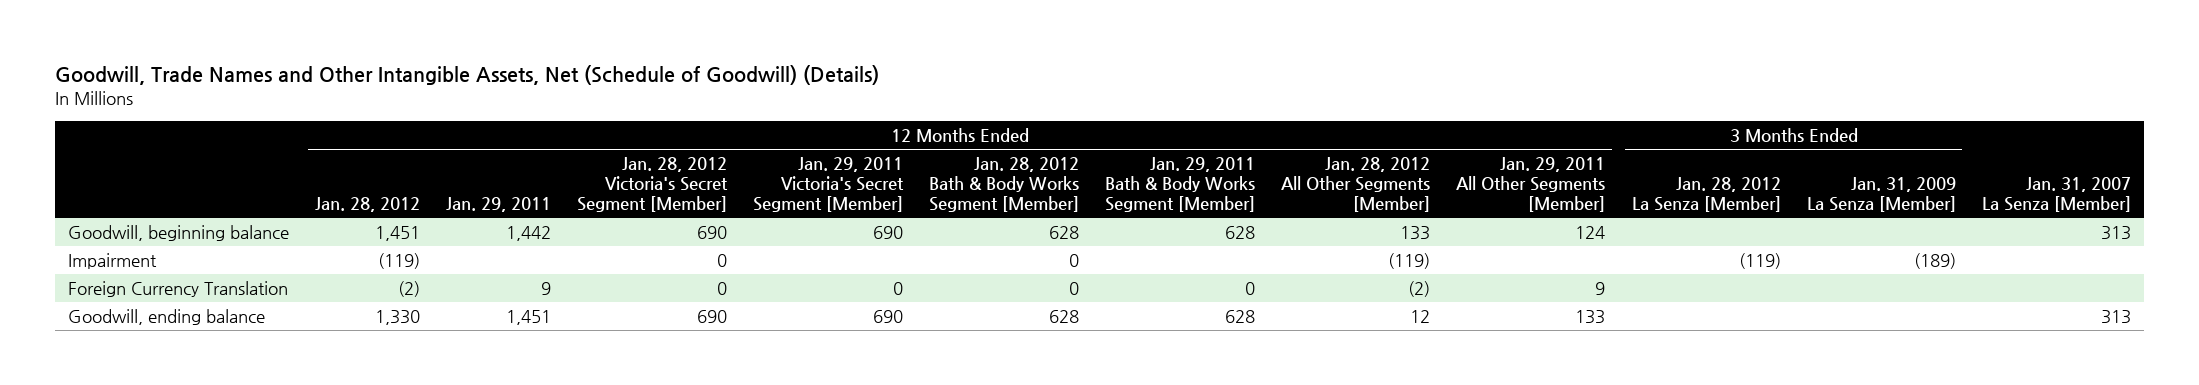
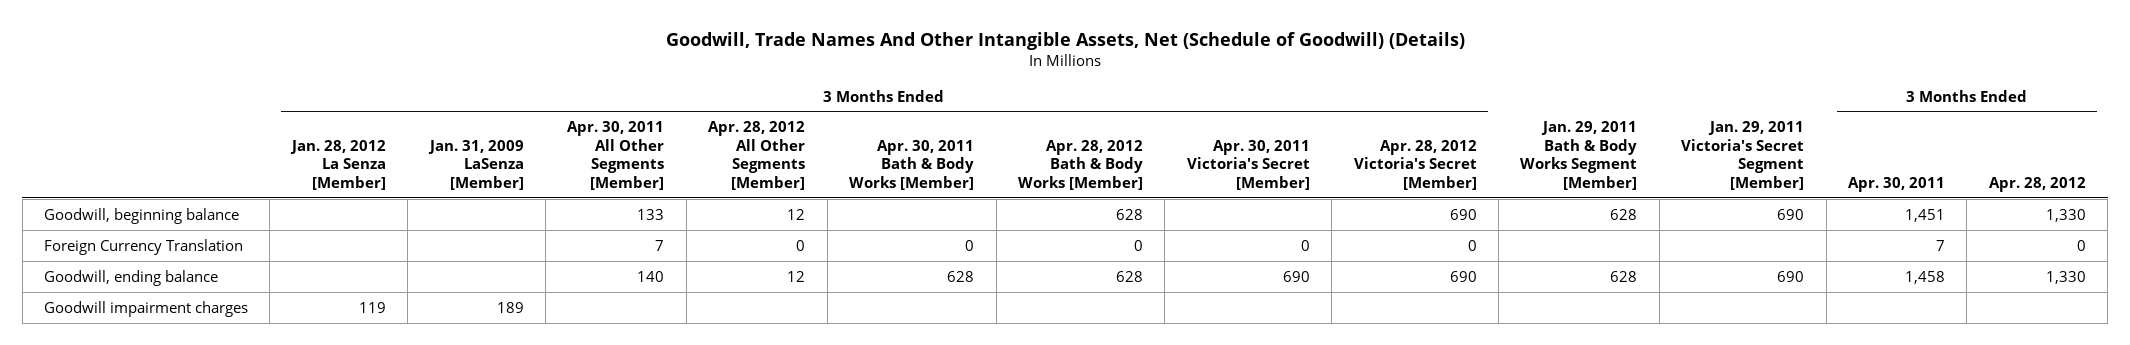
- Goodwill, Trade Names and Other Intangible Assets, Net (Schedule of Goodwill) (Details)
+ Goodwill, Trade Names And Other Intangible Assets, Net (Schedule of Goodwill) (Details)
- | 12 Months Ended Jan. 28, 2012 | 12 Months Ended Jan. 29, 2011 | 12 Months Ended Jan. 28, 2012 Victoria's Secret Segment [Member] | 12 Months Ended Jan. 29, 2011 Victoria's Secret Segment [Member] | 12 Months Ended Jan. 28, 2012 Bath & Body Works Segment [Member] | 12 Months Ended Jan. 29, 2011 Bath & Body Works Segment [Member] | 12 Months Ended Jan. 28, 2012 All Other Segments [Member] | 12 Months Ended Jan. 29, 2011 All Other Segments [Member] | 3 Months Ended Jan. 28, 2012 La Senza [Member] | 3 Months Ended Jan. 31, 2009 La Senza [Member] | Jan. 31, 2007 La Senza [Member]
+ | 3 Months Ended Jan. 28, 2012 La Senza [Member] | 3 Months Ended Jan. 31, 2009 LaSenza [Member] | 3 Months Ended Apr. 30, 2011 All Other Segments [Member] | 3 Months Ended Apr. 28, 2012 All Other Segments [Member] | 3 Months Ended Apr. 30, 2011 Bath & Body Works [Member] | 3 Months Ended Apr. 28, 2012 Bath & Body Works [Member] | 3 Months Ended Apr. 30, 2011 Victoria's Secret [Member] | 3 Months Ended Apr. 28, 2012 Victoria's Secret [Member] | Jan. 29, 2011 Bath & Body Works Segment [Member] | Jan. 29, 2011 Victoria's Secret Segment [Member] | 3 Months Ended Apr. 30, 2011 | 3 Months Ended Apr. 28, 2012
- Impairment | (119) | | 0 | | 0 | | (119) | | (119) | (189) |
+ Goodwill impairment charges | 119 | 189 | | | | | | | | | |

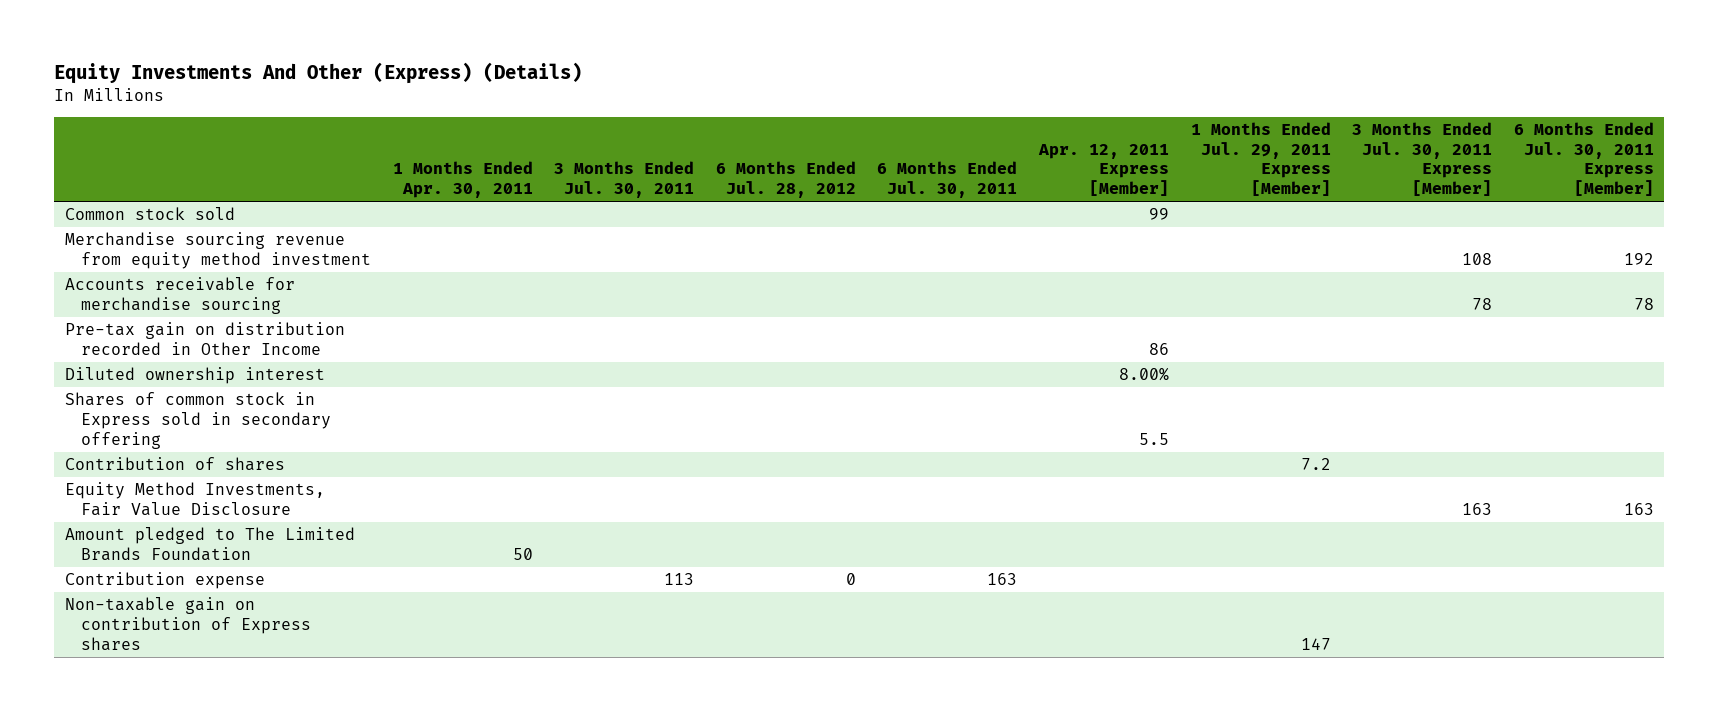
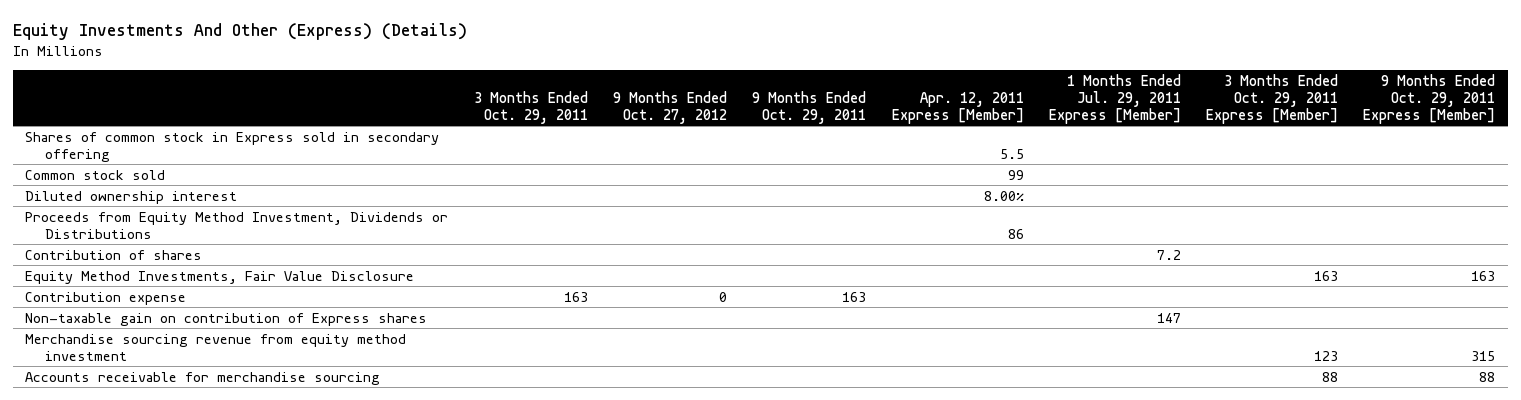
- | 1 Months Ended Apr. 30, 2011 | 3 Months Ended Jul. 30, 2011 | 6 Months Ended Jul. 28, 2012 | 6 Months Ended Jul. 30, 2011 | Apr. 12, 2011 Express [Member] | 1 Months Ended Jul. 29, 2011 Express [Member] | 3 Months Ended Jul. 30, 2011 Express [Member] | 6 Months Ended Jul. 30, 2011 Express [Member]
+ | 3 Months Ended Oct. 29, 2011 | 9 Months Ended Oct. 27, 2012 | 9 Months Ended Oct. 29, 2011 | Apr. 12, 2011 Express [Member] | 1 Months Ended Jul. 29, 2011 Express [Member] | 3 Months Ended Oct. 29, 2011 Express [Member] | 9 Months Ended Oct. 29, 2011 Express [Member]
moved up: Shares of common stock in Express sold in secondary offering | | | | 5.5 | | |
- Pre-tax gain on distribution recorded in Other Income | | | | | 86 | | |
+ Proceeds from Equity Method Investment, Dividends or Distributions | | | | 86 | | |
- Amount pledged to The Limited Brands Foundation | 50 | | | | | | |
moved down: Merchandise sourcing revenue from equity method investment | | | | | | 123 | 315
moved down: Accounts receivable for merchandise sourcing | | | | | | 88 | 88

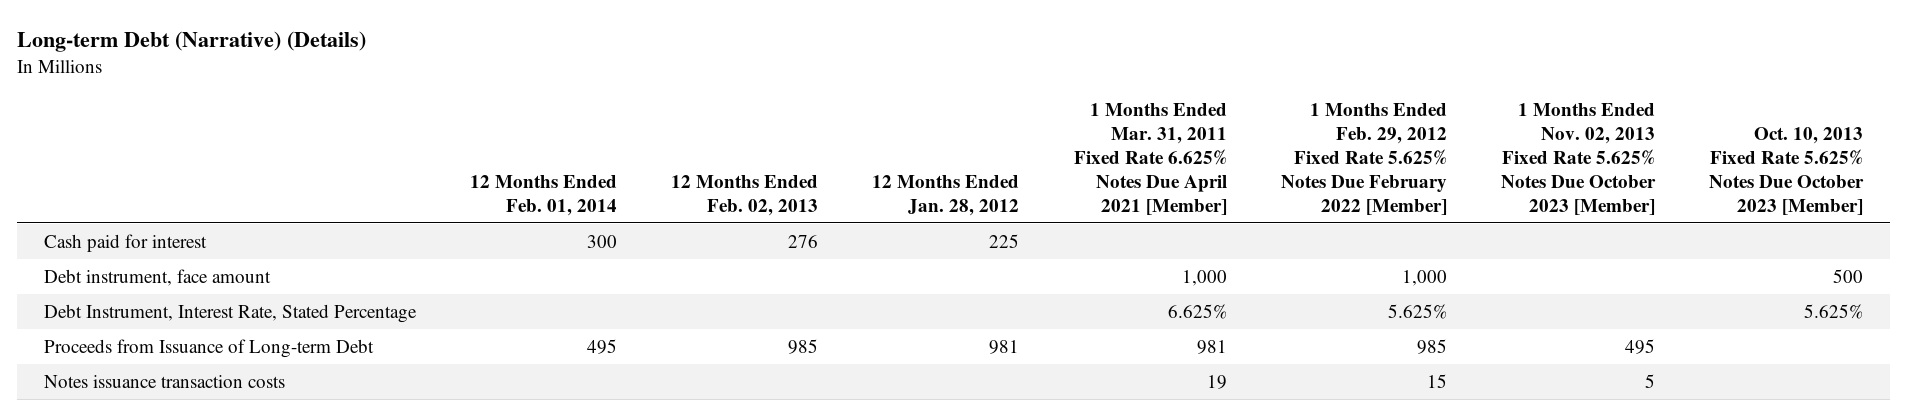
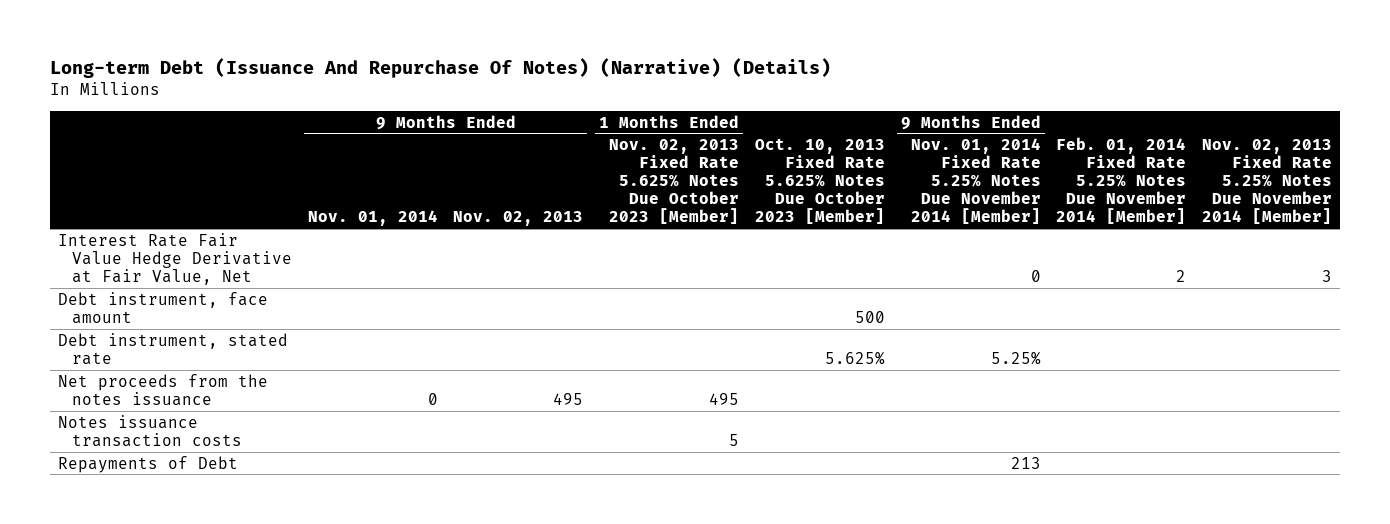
- Long-term Debt (Narrative) (Details)
+ Long-term Debt (Issuance And Repurchase Of Notes) (Narrative) (Details)
- | 12 Months Ended Feb. 01, 2014 | 12 Months Ended Feb. 02, 2013 | 12 Months Ended Jan. 28, 2012 | 1 Months Ended Mar. 31, 2011 Fixed Rate 6.625% Notes Due April 2021 [Member] | 1 Months Ended Feb. 29, 2012 Fixed Rate 5.625% Notes Due February 2022 [Member] | 1 Months Ended Nov. 02, 2013 Fixed Rate 5.625% Notes Due October 2023 [Member] | Oct. 10, 2013 Fixed Rate 5.625% Notes Due October 2023 [Member]
+ | 9 Months Ended Nov. 01, 2014 | 9 Months Ended Nov. 02, 2013 | 1 Months Ended Nov. 02, 2013 Fixed Rate 5.625% Notes Due October 2023 [Member] | Oct. 10, 2013 Fixed Rate 5.625% Notes Due October 2023 [Member] | 9 Months Ended Nov. 01, 2014 Fixed Rate 5.25% Notes Due November 2014 [Member] | Feb. 01, 2014 Fixed Rate 5.25% Notes Due November 2014 [Member] | Nov. 02, 2013 Fixed Rate 5.25% Notes Due November 2014 [Member]
- Cash paid for interest | 300 | 276 | 225 | | | |
+ Interest Rate Fair Value Hedge Derivative at Fair Value, Net | | | | | 0 | 2 | 3
- Debt Instrument, Interest Rate, Stated Percentage | | | | 6.625% | 5.625% | | 5.625%
- Proceeds from Issuance of Long-term Debt | 495 | 985 | 981 | 981 | 985 | 495 |
+ Debt instrument, stated rate | | | | 5.625% | 5.25% | |
+ Net proceeds from the notes issuance | 0 | 495 | 495 | | | |
+ Repayments of Debt | | | | | 213 | |

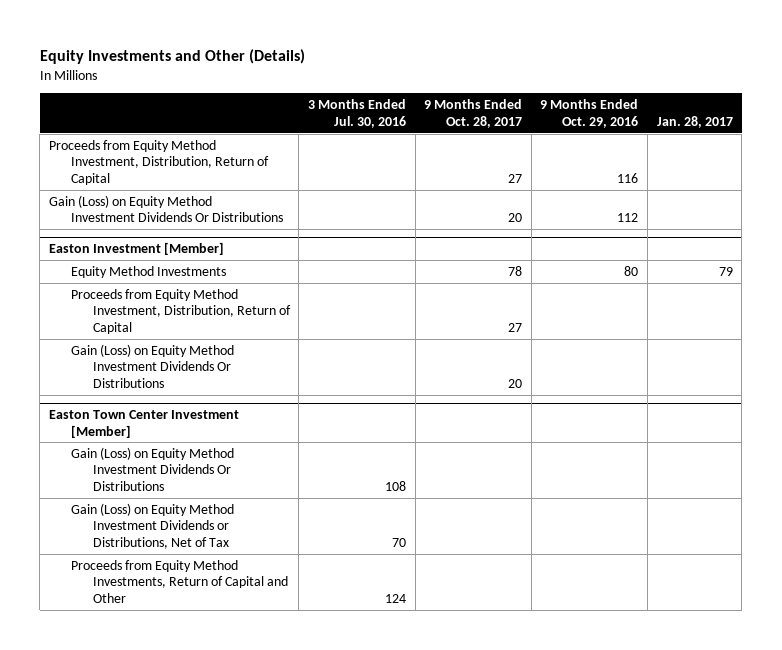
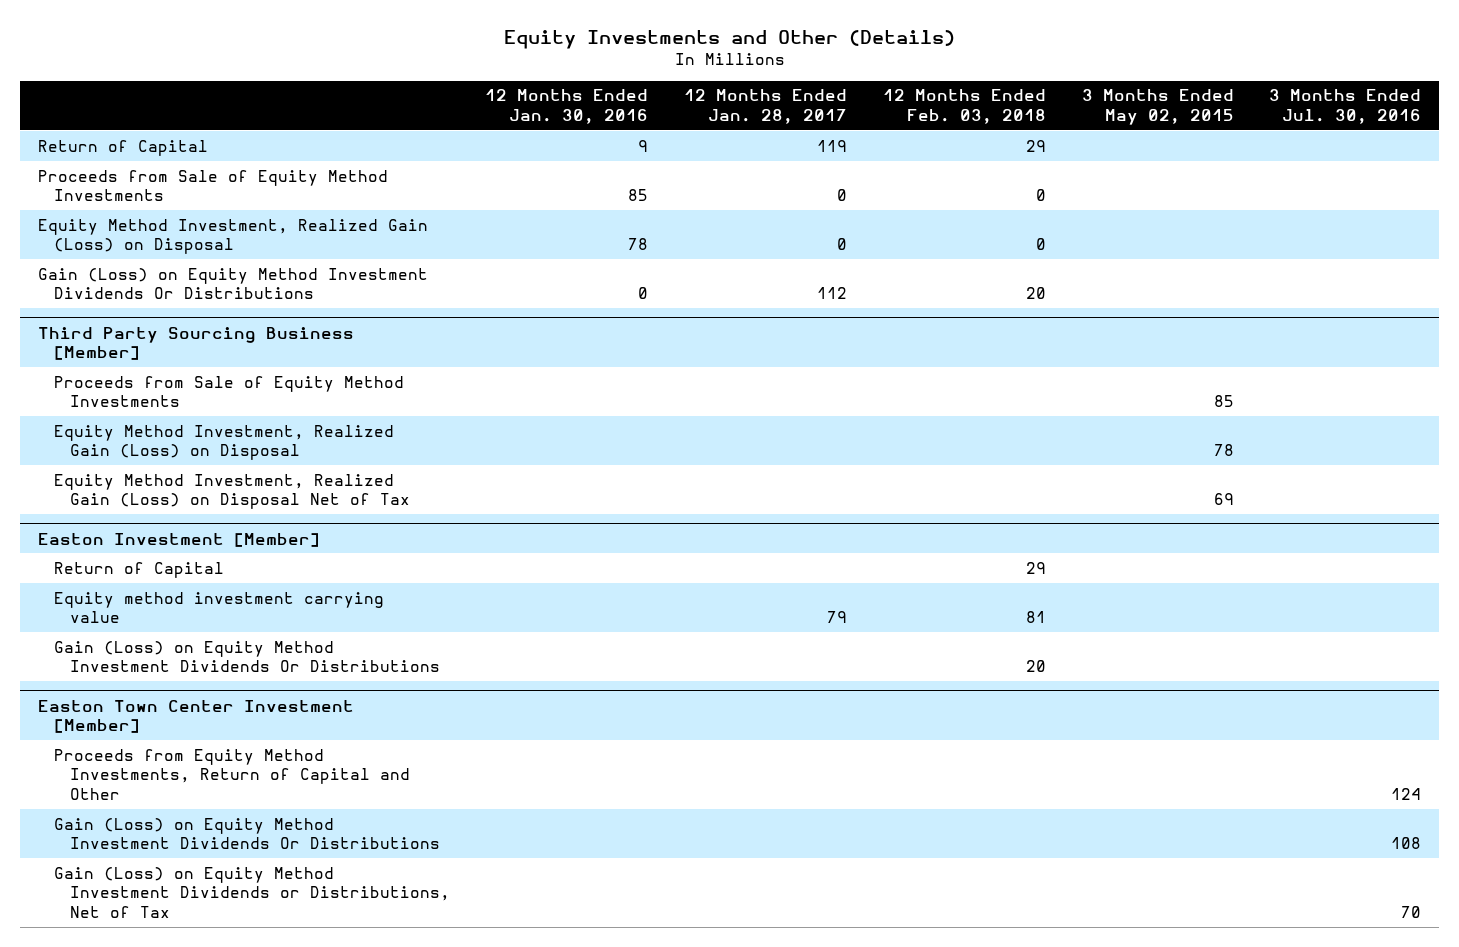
- | 3 Months Ended Jul. 30, 2016 | 9 Months Ended Oct. 28, 2017 | 9 Months Ended Oct. 29, 2016 | Jan. 28, 2017
+ | 12 Months Ended Jan. 30, 2016 | 12 Months Ended Jan. 28, 2017 | 12 Months Ended Feb. 03, 2018 | 3 Months Ended May 02, 2015 | 3 Months Ended Jul. 30, 2016
- Proceeds from Equity Method Investment, Distribution, Return of Capital | | 27 | 116 |
+ Return of Capital | 9 | 119 | 29 | |
+ Proceeds from Sale of Equity Method Investments | 85 | 0 | 0 | |
+ Equity Method Investment, Realized Gain (Loss) on Disposal | 78 | 0 | 0 | |
+ Third Party Sourcing Business [Member]
+ Proceeds from Sale of Equity Method Investments | | | | 85 |
+ Equity Method Investment, Realized Gain (Loss) on Disposal | | | | 78 |
+ Equity Method Investment, Realized Gain (Loss) on Disposal Net of Tax | | | | 69 |
@ Easton Investment [Member]
- Equity Method Investments | | 78 | 80 | 79
- Proceeds from Equity Method Investment, Distribution, Return of Capital | | 27 | |
+ Return of Capital | | | 29 | |
+ Equity method investment carrying value | | 79 | 81 | |
@ Easton Town Center Investment [Member]
moved up: Proceeds from Equity Method Investments, Return of Capital and Other | | | | | 124

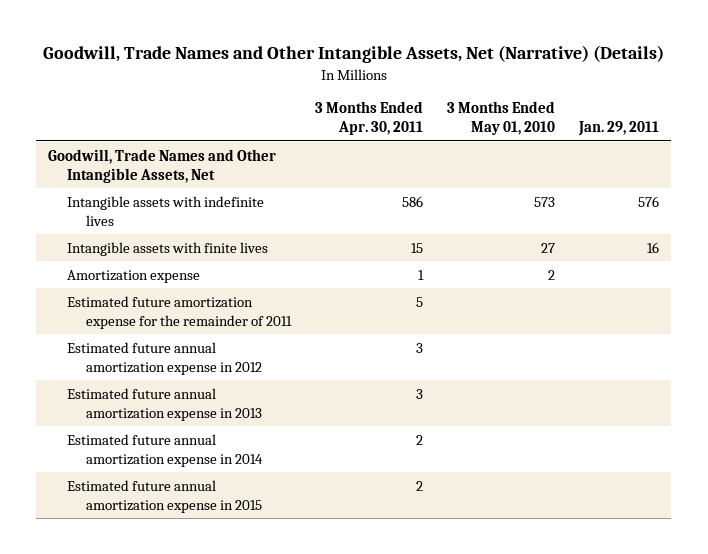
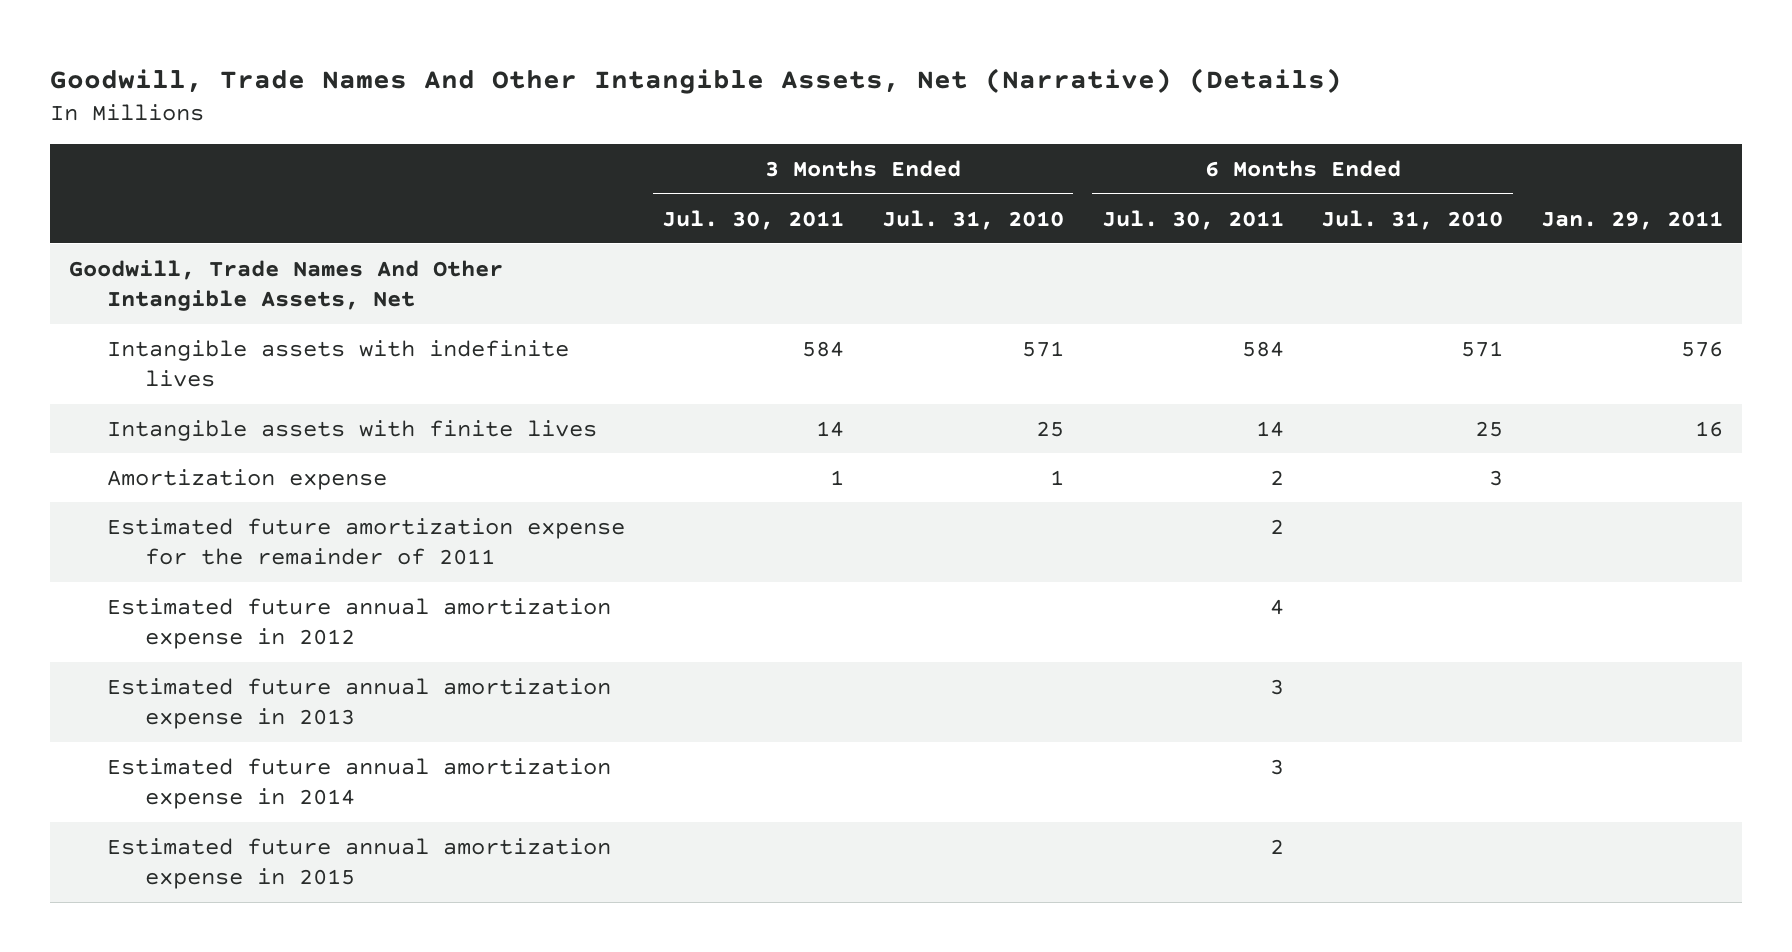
- Goodwill, Trade Names and Other Intangible Assets, Net (Narrative) (Details)
+ Goodwill, Trade Names And Other Intangible Assets, Net (Narrative) (Details)
- | 3 Months Ended Apr. 30, 2011 | 3 Months Ended May 01, 2010 | Jan. 29, 2011
+ | 3 Months Ended Jul. 30, 2011 | 3 Months Ended Jul. 31, 2010 | 6 Months Ended Jul. 30, 2011 | 6 Months Ended Jul. 31, 2010 | Jan. 29, 2011
- Goodwill, Trade Names and Other Intangible Assets, Net
+ Goodwill, Trade Names And Other Intangible Assets, Net

